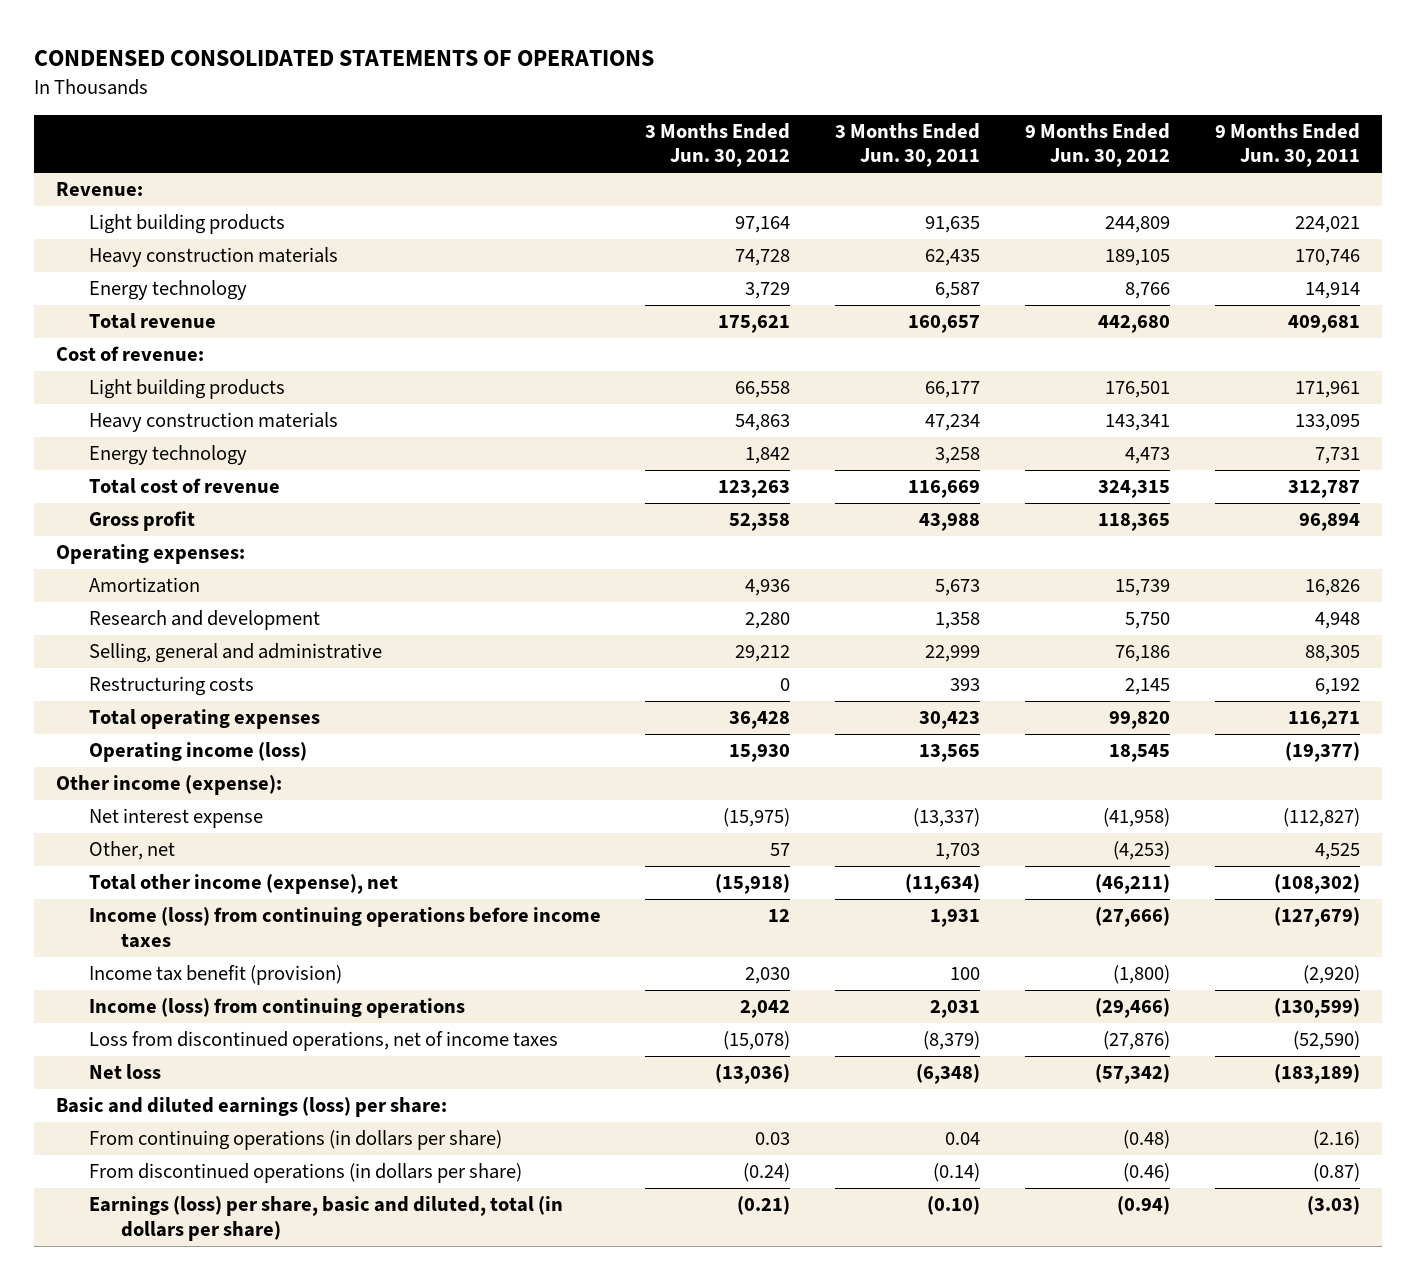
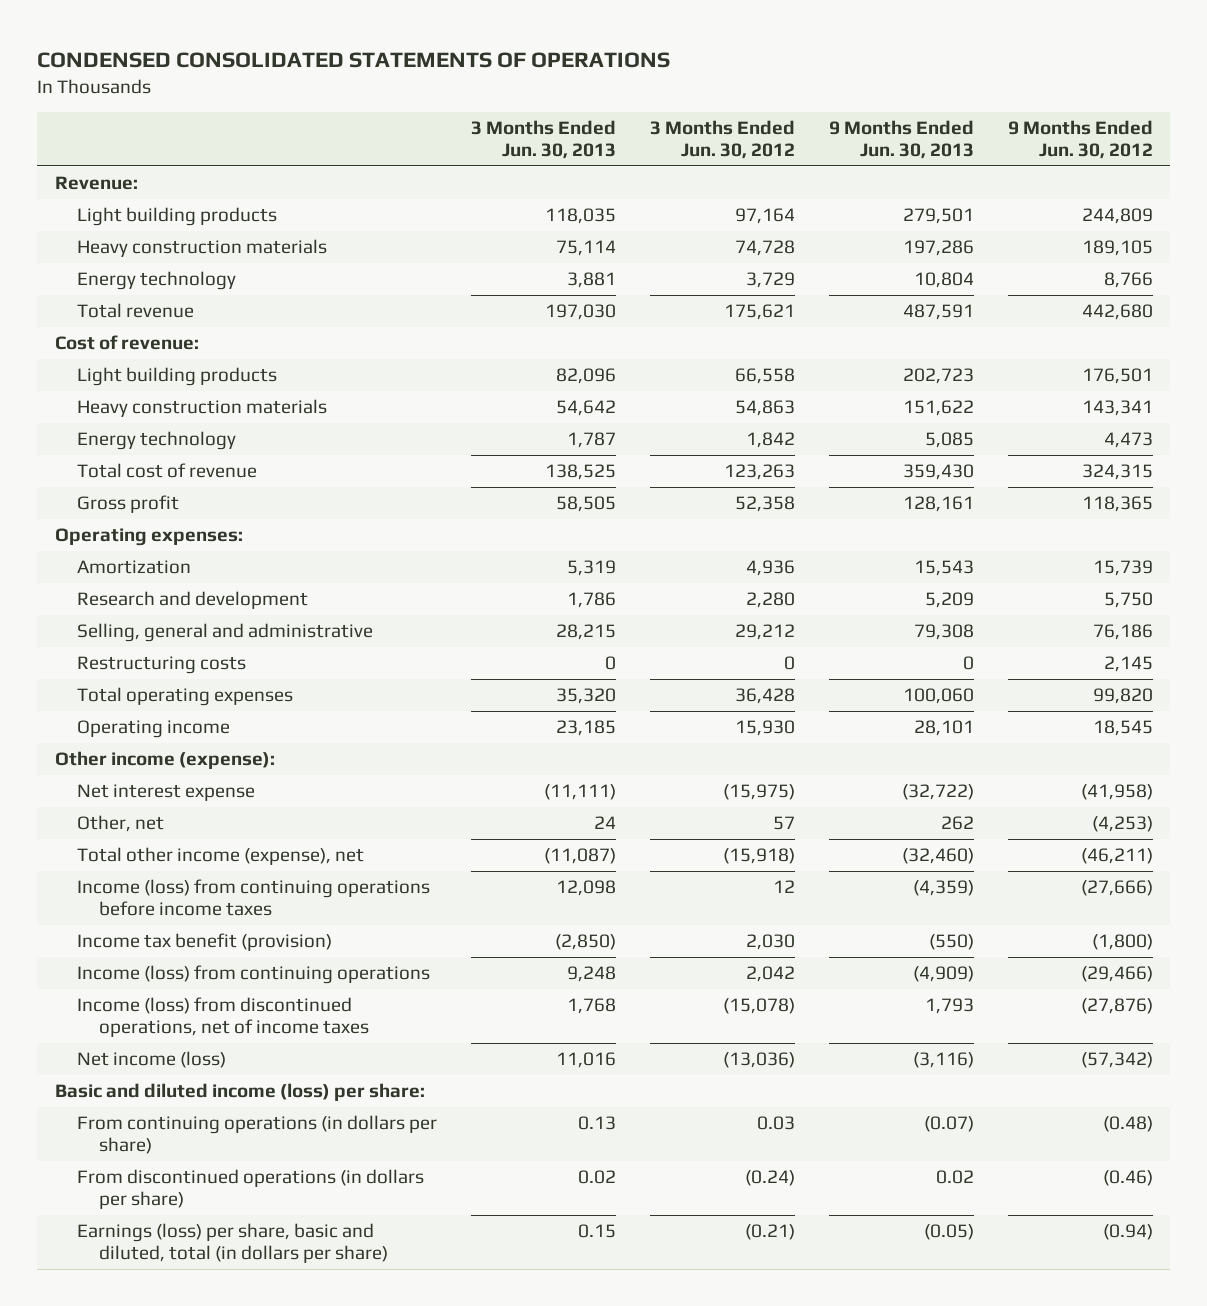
- | 3 Months Ended Jun. 30, 2012 | 3 Months Ended Jun. 30, 2011 | 9 Months Ended Jun. 30, 2012 | 9 Months Ended Jun. 30, 2011
+ | 3 Months Ended Jun. 30, 2013 | 3 Months Ended Jun. 30, 2012 | 9 Months Ended Jun. 30, 2013 | 9 Months Ended Jun. 30, 2012
- Operating income (loss) | 15,930 | 13,565 | 18,545 | (19,377)
+ Operating income | 23,185 | 15,930 | 28,101 | 18,545
- Loss from discontinued operations, net of income taxes | (15,078) | (8,379) | (27,876) | (52,590)
- Net loss | (13,036) | (6,348) | (57,342) | (183,189)
- Basic and diluted earnings (loss) per share:
+ Income (loss) from discontinued operations, net of income taxes | 1,768 | (15,078) | 1,793 | (27,876)
+ Net income (loss) | 11,016 | (13,036) | (3,116) | (57,342)
+ Basic and diluted income (loss) per share:

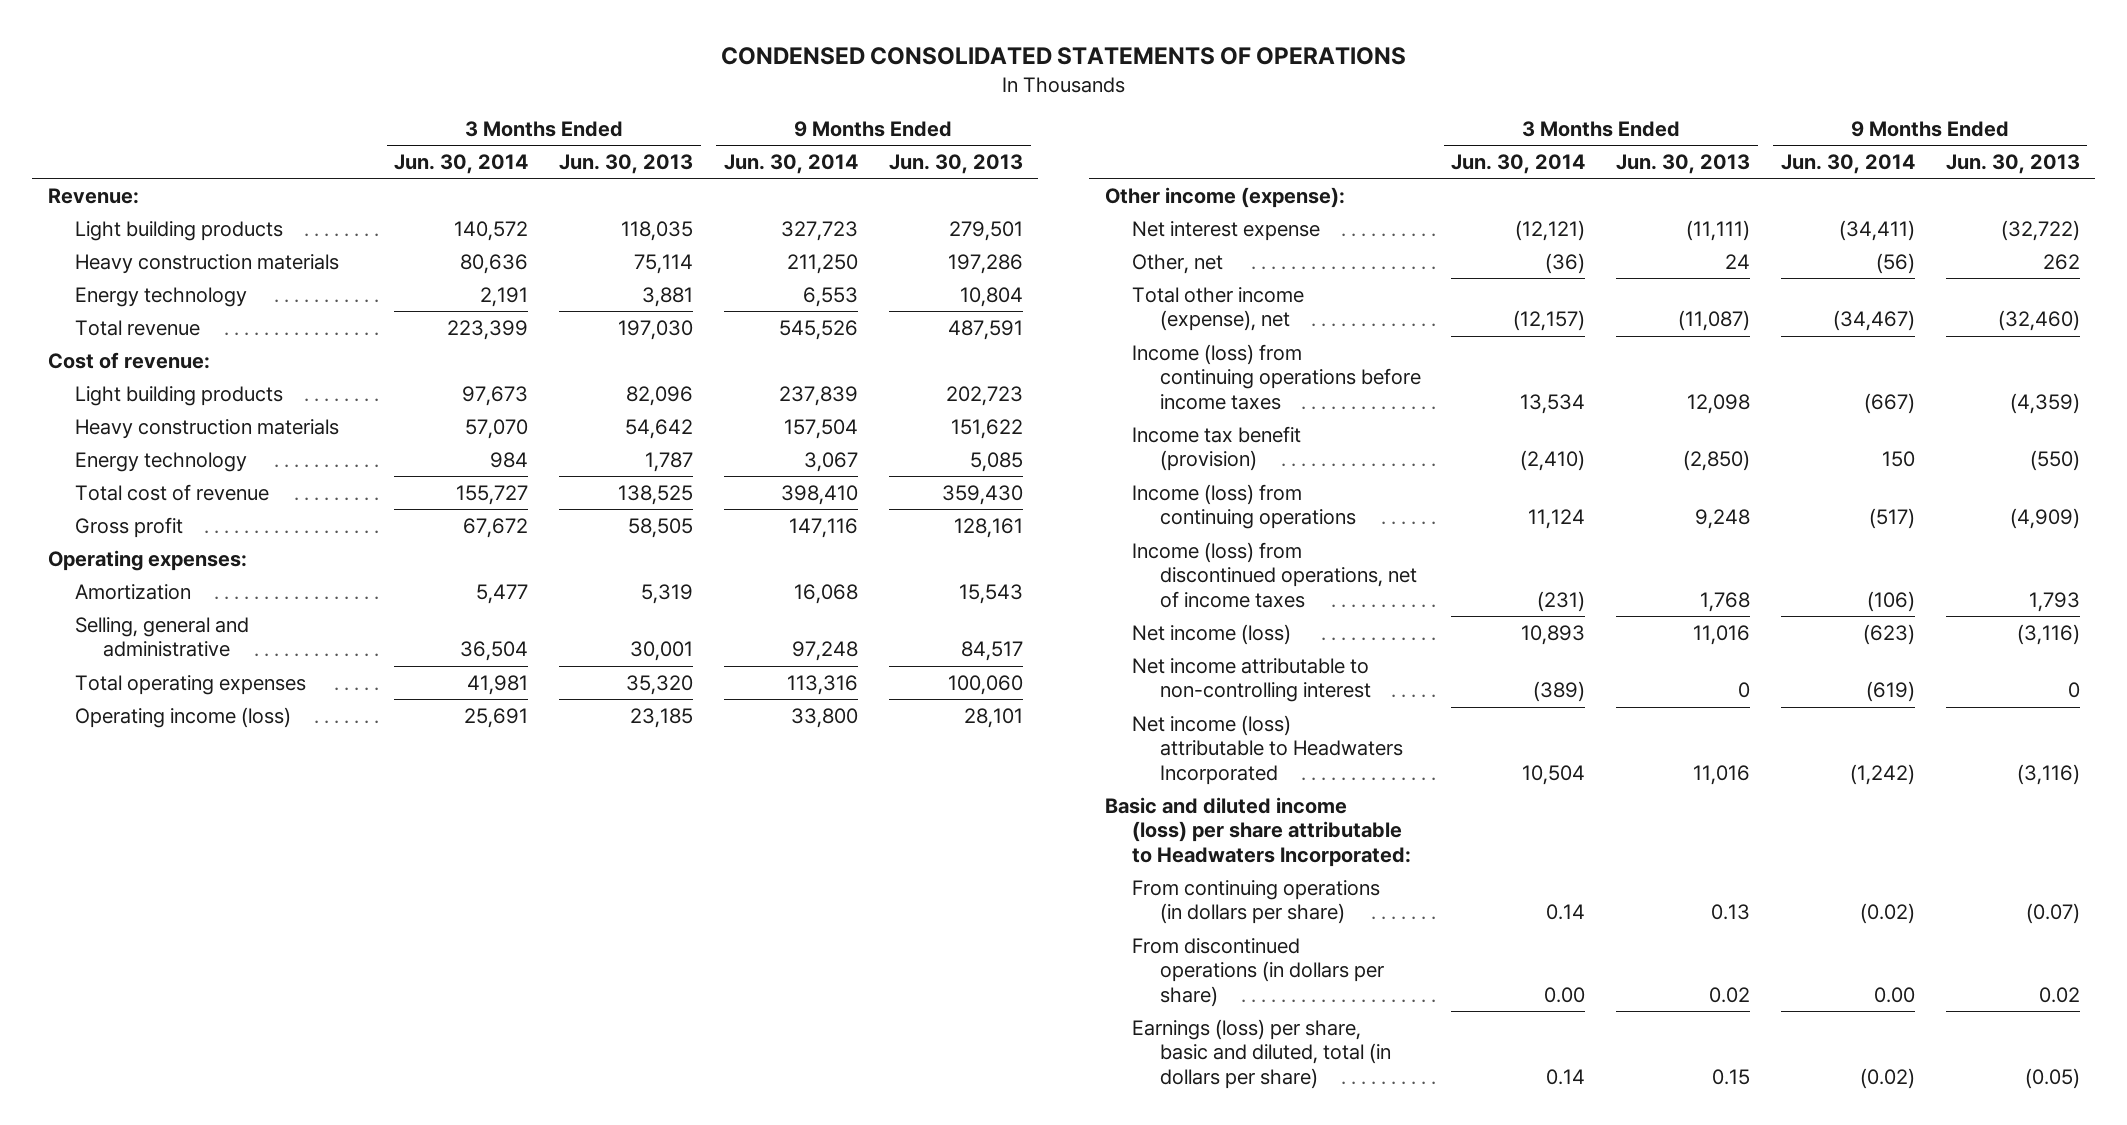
- | 3 Months Ended Jun. 30, 2013 | 3 Months Ended Jun. 30, 2012 | 9 Months Ended Jun. 30, 2013 | 9 Months Ended Jun. 30, 2012
+ | 3 Months Ended Jun. 30, 2014 | 3 Months Ended Jun. 30, 2013 | 9 Months Ended Jun. 30, 2014 | 9 Months Ended Jun. 30, 2013
- Research and development | 1,786 | 2,280 | 5,209 | 5,750
- Selling, general and administrative | 28,215 | 29,212 | 79,308 | 76,186
- Restructuring costs | 0 | 0 | 0 | 2,145
+ Selling, general and administrative | 36,504 | 30,001 | 97,248 | 84,517
- Operating income | 23,185 | 15,930 | 28,101 | 18,545
+ Operating income (loss) | 25,691 | 23,185 | 33,800 | 28,101
- Basic and diluted income (loss) per share:
+ Net income attributable to non-controlling interest | (389) | 0 | (619) | 0
+ Net income (loss) attributable to Headwaters Incorporated | 10,504 | 11,016 | (1,242) | (3,116)
+ Basic and diluted income (loss) per share attributable to Headwaters Incorporated:

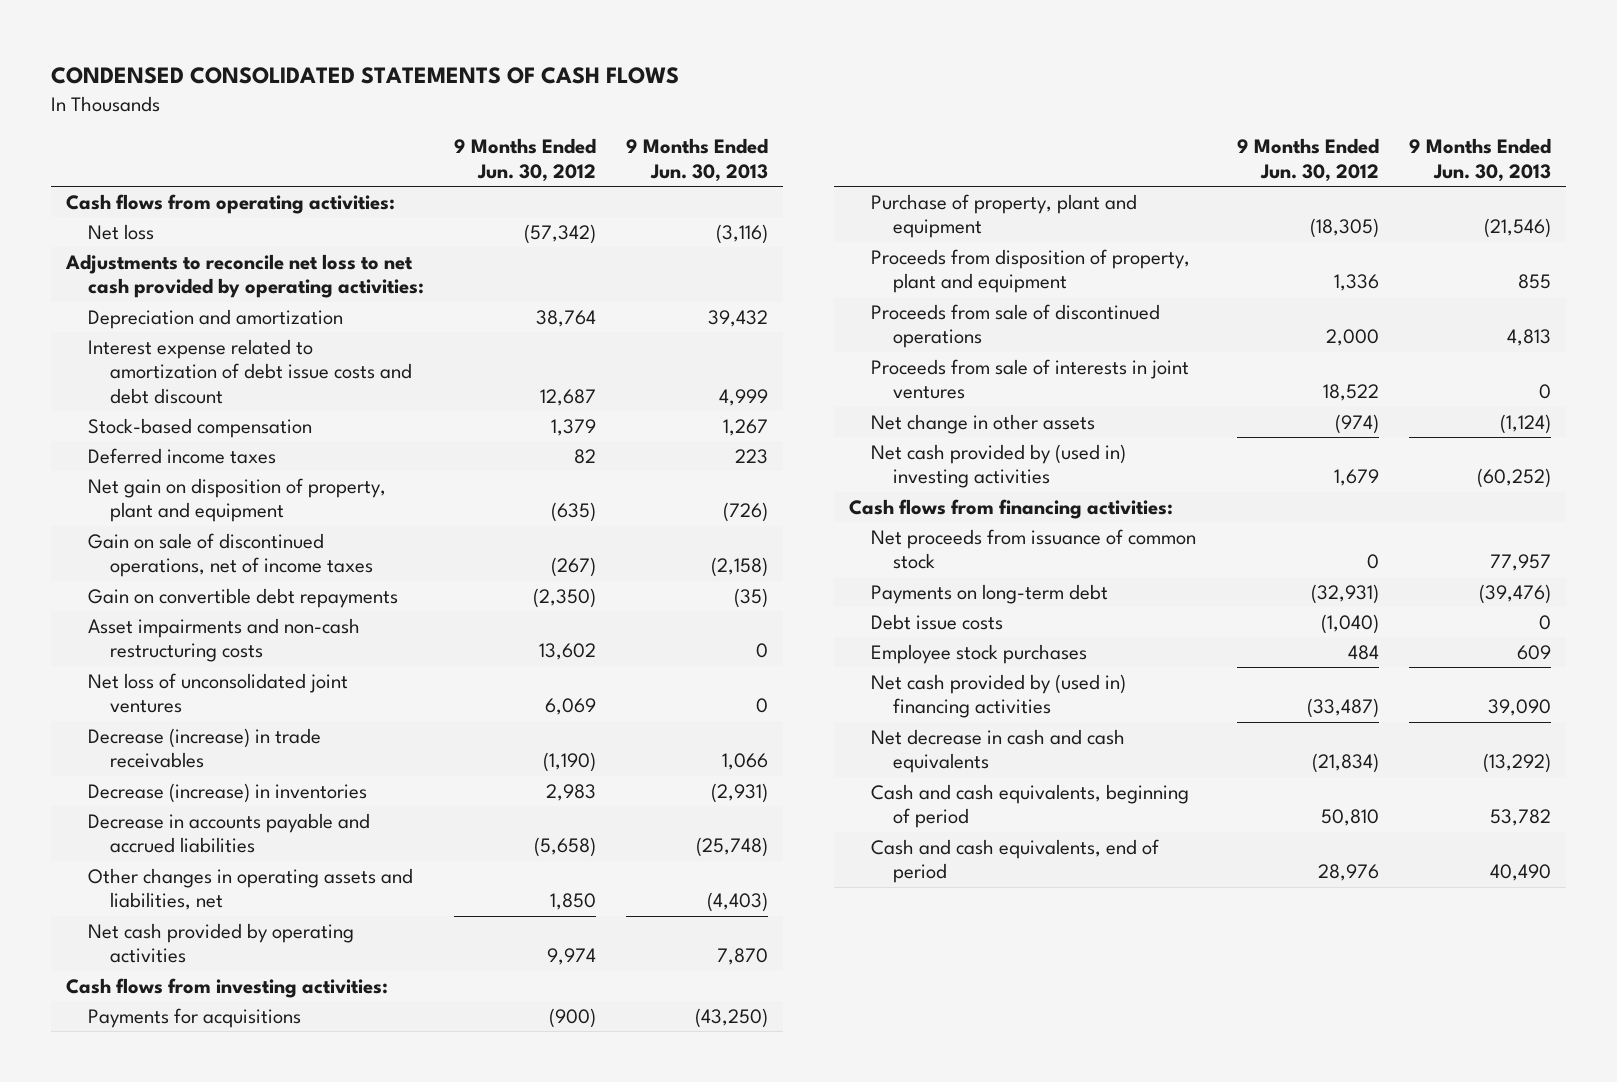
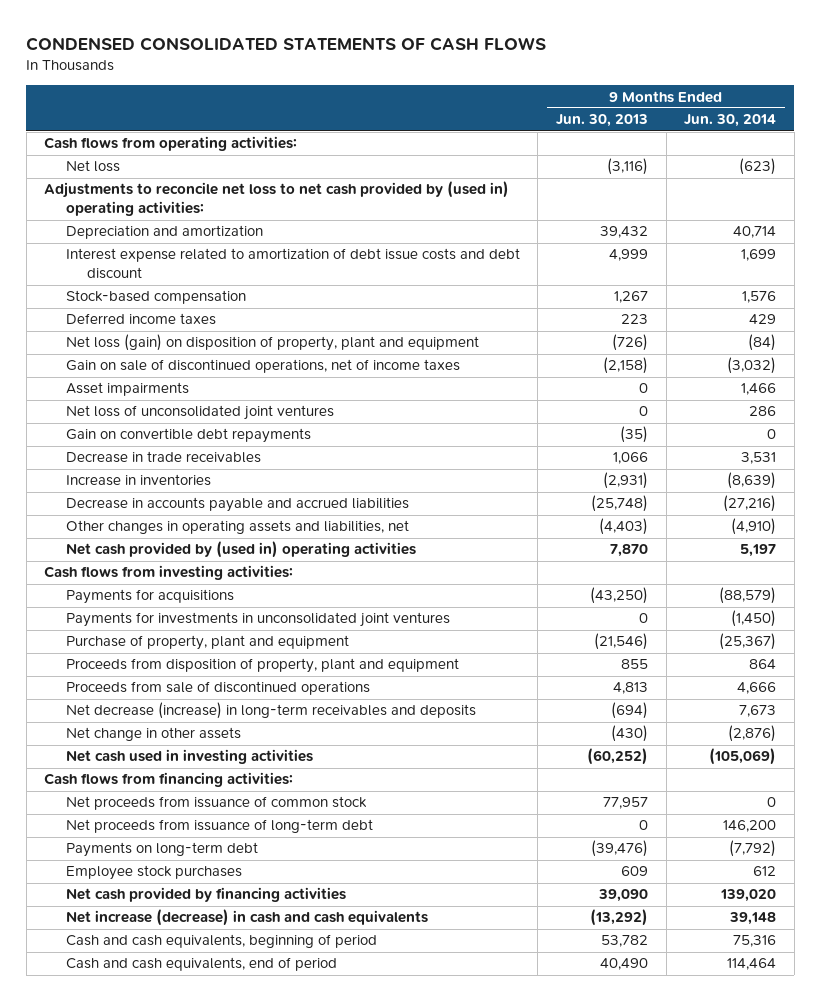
- | 9 Months Ended Jun. 30, 2012 | 9 Months Ended Jun. 30, 2013
+ | 9 Months Ended Jun. 30, 2013 | 9 Months Ended Jun. 30, 2014
- Adjustments to reconcile net loss to net cash provided by operating activities:
+ Adjustments to reconcile net loss to net cash provided by (used in) operating activities:
- Net gain on disposition of property, plant and equipment | (635) | (726)
+ Net loss (gain) on disposition of property, plant and equipment | (726) | (84)
- Asset impairments and non-cash restructuring costs | 13,602 | 0
+ Asset impairments | 0 | 1,466
- Decrease (increase) in trade receivables | (1,190) | 1,066
- Decrease (increase) in inventories | 2,983 | (2,931)
moved down: Gain on convertible debt repayments | (35) | 0
+ Decrease in trade receivables | 1,066 | 3,531
+ Increase in inventories | (2,931) | (8,639)
- Net cash provided by operating activities | 9,974 | 7,870
+ Net cash provided by (used in) operating activities | 7,870 | 5,197
+ Payments for investments in unconsolidated joint ventures | 0 | (1,450)
- Proceeds from sale of interests in joint ventures | 18,522 | 0
- Net change in other assets | (974) | (1,124)
- Net cash provided by (used in) investing activities | 1,679 | (60,252)
+ Net decrease (increase) in long-term receivables and deposits | (694) | 7,673
+ Net change in other assets | (430) | (2,876)
+ Net cash used in investing activities | (60,252) | (105,069)
+ Net proceeds from issuance of long-term debt | 0 | 146,200
- Debt issue costs | (1,040) | 0
- Net cash provided by (used in) financing activities | (33,487) | 39,090
- Net decrease in cash and cash equivalents | (21,834) | (13,292)
+ Net cash provided by financing activities | 39,090 | 139,020
+ Net increase (decrease) in cash and cash equivalents | (13,292) | 39,148

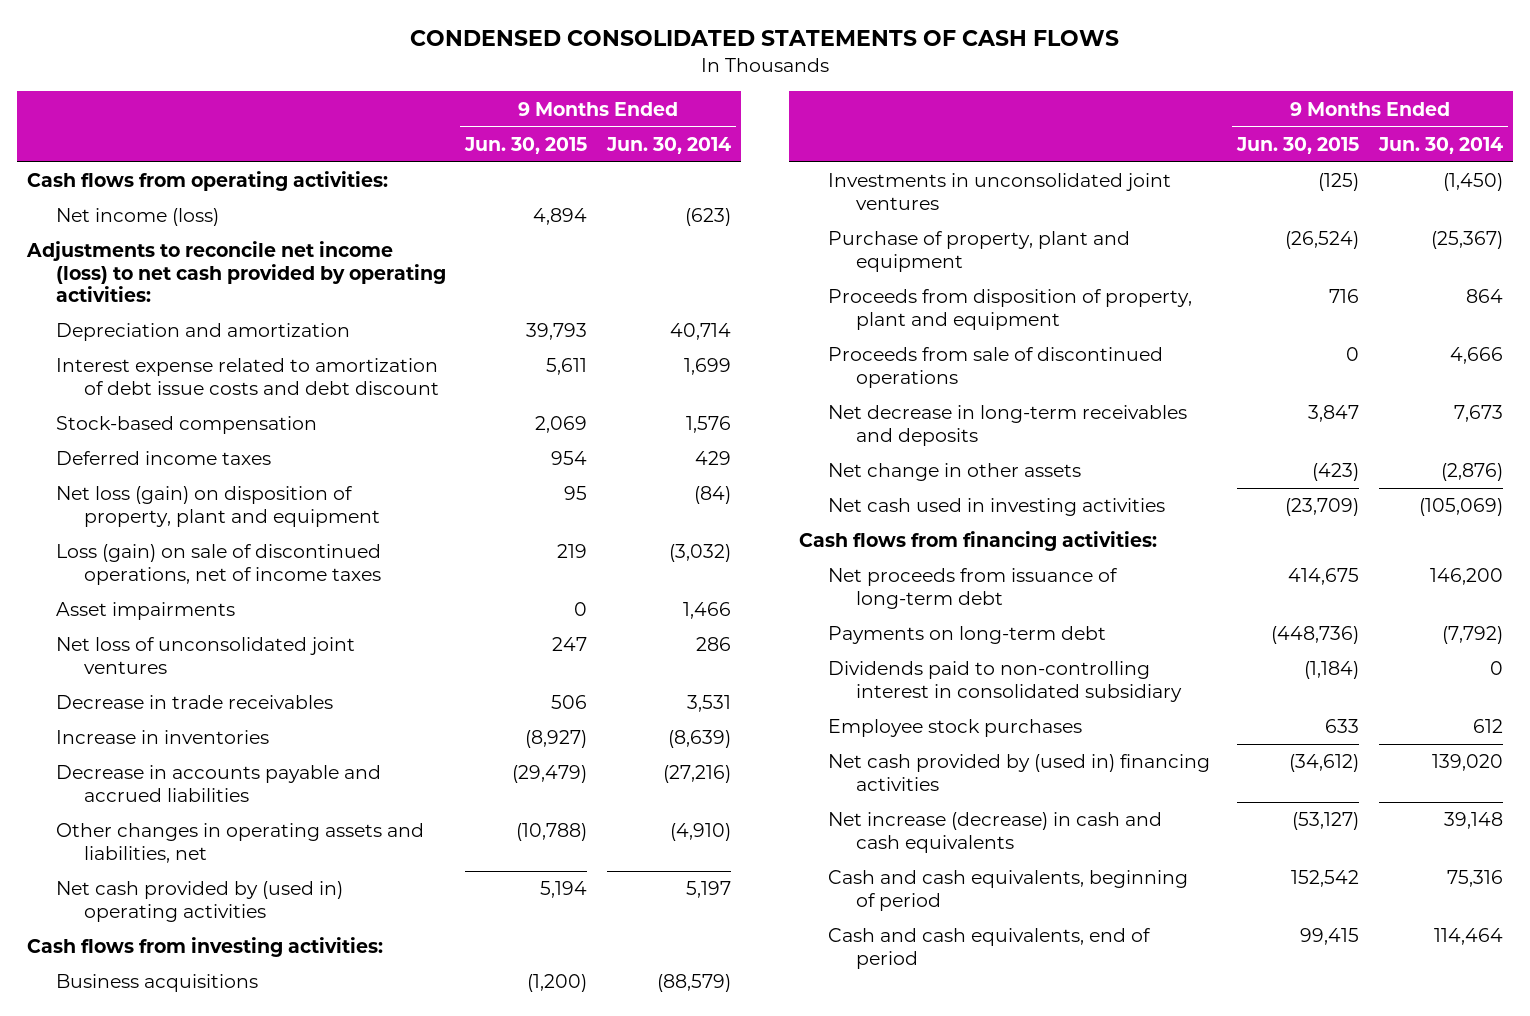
- | 9 Months Ended Jun. 30, 2013 | 9 Months Ended Jun. 30, 2014
+ | 9 Months Ended Jun. 30, 2015 | 9 Months Ended Jun. 30, 2014
- Net loss | (3,116) | (623)
- Adjustments to reconcile net loss to net cash provided by (used in) operating activities:
+ Net income (loss) | 4,894 | (623)
+ Adjustments to reconcile net income (loss) to net cash provided by operating activities:
- Gain on sale of discontinued operations, net of income taxes | (2,158) | (3,032)
+ Loss (gain) on sale of discontinued operations, net of income taxes | 219 | (3,032)
- Gain on convertible debt repayments | (35) | 0
- Payments for acquisitions | (43,250) | (88,579)
- Payments for investments in unconsolidated joint ventures | 0 | (1,450)
+ Business acquisitions | (1,200) | (88,579)
+ Investments in unconsolidated joint ventures | (125) | (1,450)
- Net decrease (increase) in long-term receivables and deposits | (694) | 7,673
+ Net decrease in long-term receivables and deposits | 3,847 | 7,673
- Net proceeds from issuance of common stock | 77,957 | 0
+ Dividends paid to non-controlling interest in consolidated subsidiary | (1,184) | 0
- Net cash provided by financing activities | 39,090 | 139,020
+ Net cash provided by (used in) financing activities | (34,612) | 139,020

